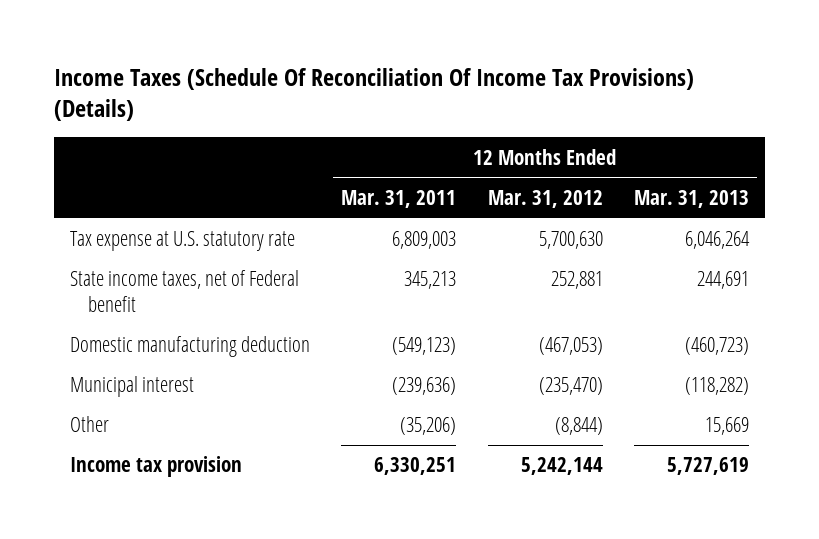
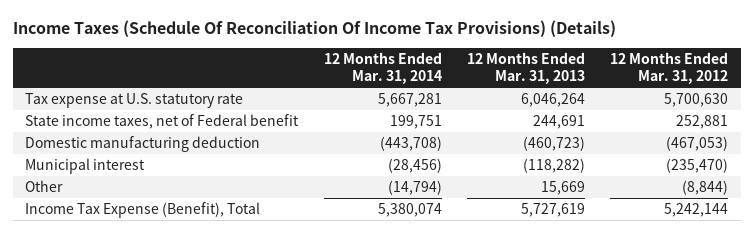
- | 12 Months Ended Mar. 31, 2011 | 12 Months Ended Mar. 31, 2012 | 12 Months Ended Mar. 31, 2013
+ | 12 Months Ended Mar. 31, 2014 | 12 Months Ended Mar. 31, 2013 | 12 Months Ended Mar. 31, 2012
- Income tax provision | 6,330,251 | 5,242,144 | 5,727,619
+ Income Tax Expense (Benefit), Total | 5,380,074 | 5,727,619 | 5,242,144

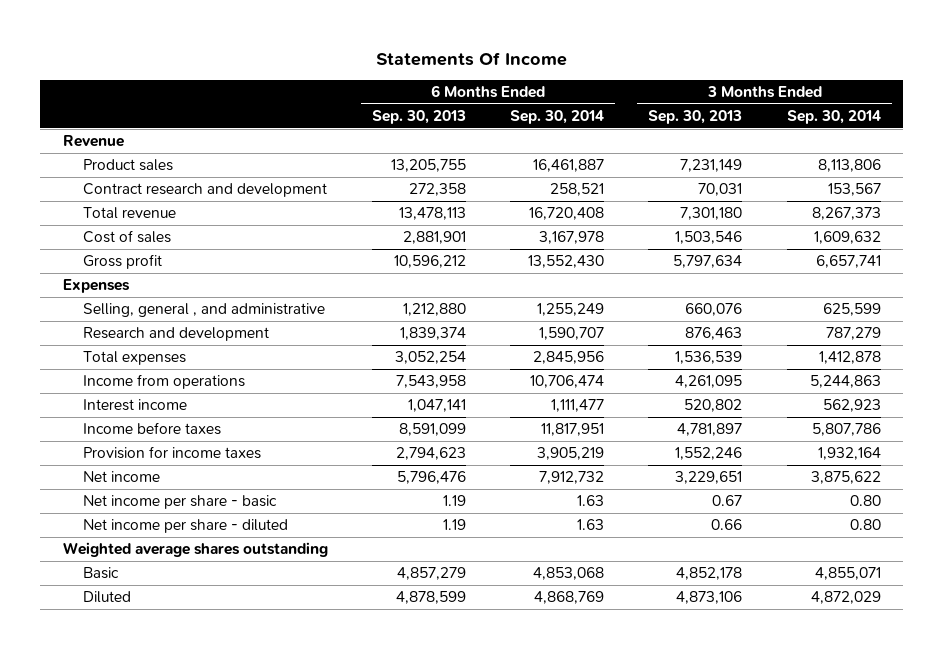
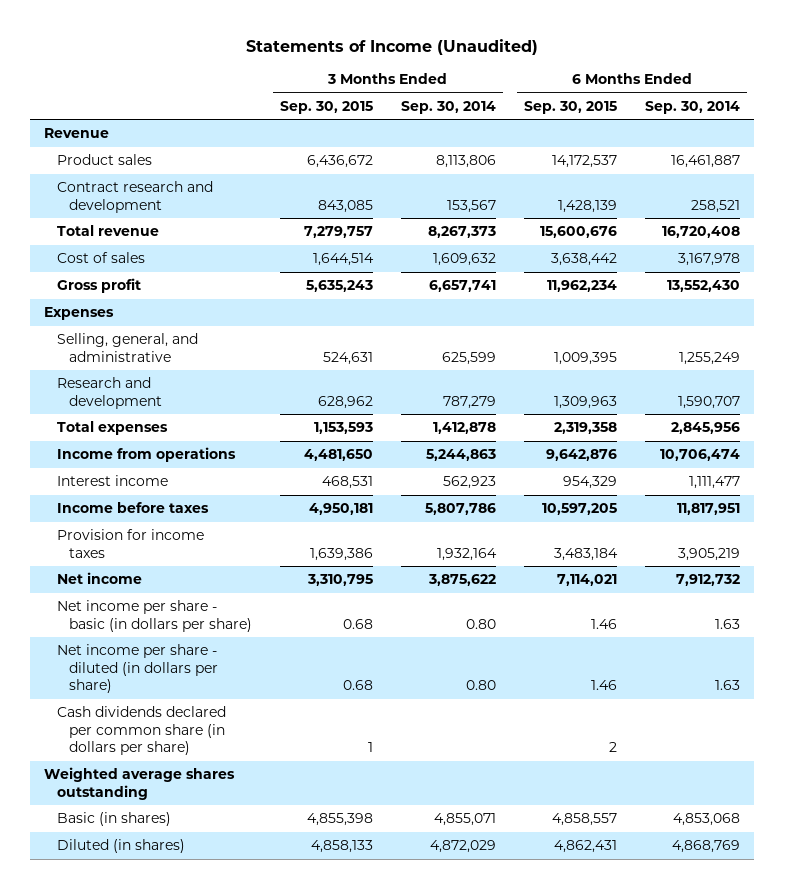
- Statements Of Income
+ Statements of Income (Unaudited)
- | 6 Months Ended Sep. 30, 2013 | 6 Months Ended Sep. 30, 2014 | 3 Months Ended Sep. 30, 2013 | 3 Months Ended Sep. 30, 2014
+ | 3 Months Ended Sep. 30, 2015 | 3 Months Ended Sep. 30, 2014 | 6 Months Ended Sep. 30, 2015 | 6 Months Ended Sep. 30, 2014
- Selling, general , and administrative | 1,212,880 | 1,255,249 | 660,076 | 625,599
+ Selling, general, and administrative | 524,631 | 625,599 | 1,009,395 | 1,255,249
- Net income per share - basic | 1.19 | 1.63 | 0.67 | 0.80
- Net income per share - diluted | 1.19 | 1.63 | 0.66 | 0.80
+ Net income per share - basic (in dollars per share) | 0.68 | 0.80 | 1.46 | 1.63
+ Net income per share - diluted (in dollars per share) | 0.68 | 0.80 | 1.46 | 1.63
+ Cash dividends declared per common share (in dollars per share) | 1 | | 2 |
- Basic | 4,857,279 | 4,853,068 | 4,852,178 | 4,855,071
- Diluted | 4,878,599 | 4,868,769 | 4,873,106 | 4,872,029
+ Basic (in shares) | 4,855,398 | 4,855,071 | 4,858,557 | 4,853,068
+ Diluted (in shares) | 4,858,133 | 4,872,029 | 4,862,431 | 4,868,769

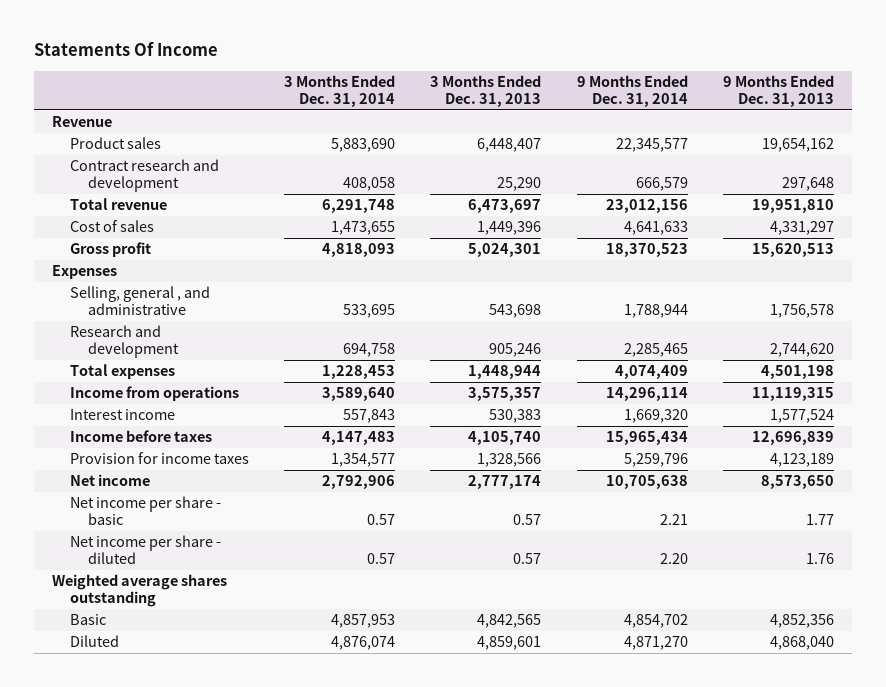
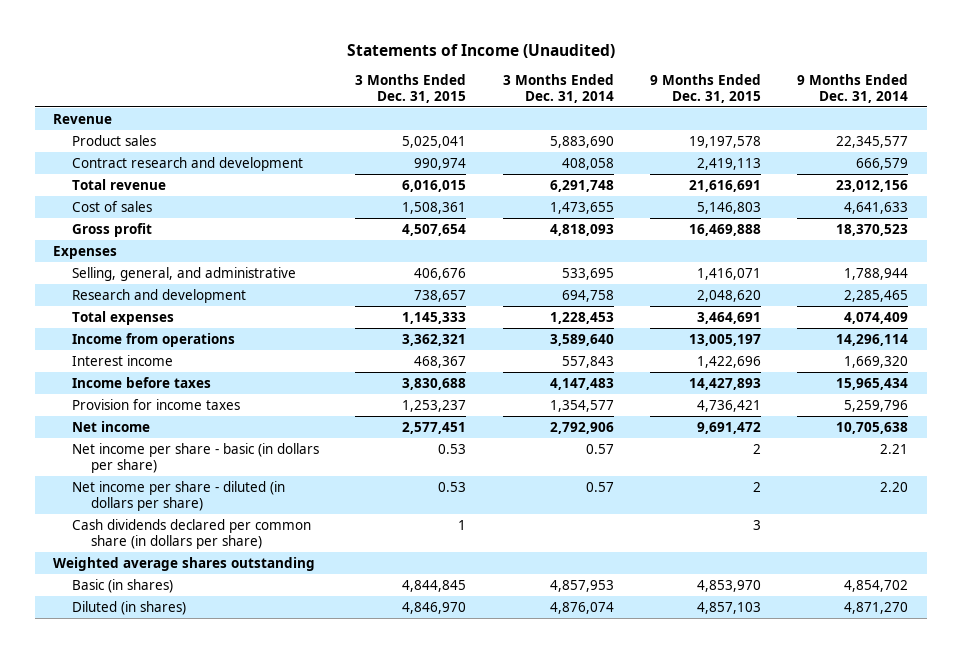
- Statements Of Income
+ Statements of Income (Unaudited)
- | 3 Months Ended Dec. 31, 2014 | 3 Months Ended Dec. 31, 2013 | 9 Months Ended Dec. 31, 2014 | 9 Months Ended Dec. 31, 2013
+ | 3 Months Ended Dec. 31, 2015 | 3 Months Ended Dec. 31, 2014 | 9 Months Ended Dec. 31, 2015 | 9 Months Ended Dec. 31, 2014
- Selling, general , and administrative | 533,695 | 543,698 | 1,788,944 | 1,756,578
+ Selling, general, and administrative | 406,676 | 533,695 | 1,416,071 | 1,788,944
- Net income per share - basic | 0.57 | 0.57 | 2.21 | 1.77
- Net income per share - diluted | 0.57 | 0.57 | 2.20 | 1.76
+ Net income per share - basic (in dollars per share) | 0.53 | 0.57 | 2 | 2.21
+ Net income per share - diluted (in dollars per share) | 0.53 | 0.57 | 2 | 2.20
+ Cash dividends declared per common share (in dollars per share) | 1 | | 3 |
- Basic | 4,857,953 | 4,842,565 | 4,854,702 | 4,852,356
- Diluted | 4,876,074 | 4,859,601 | 4,871,270 | 4,868,040
+ Basic (in shares) | 4,844,845 | 4,857,953 | 4,853,970 | 4,854,702
+ Diluted (in shares) | 4,846,970 | 4,876,074 | 4,857,103 | 4,871,270

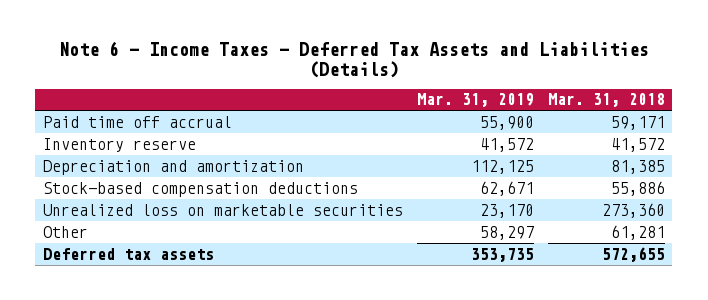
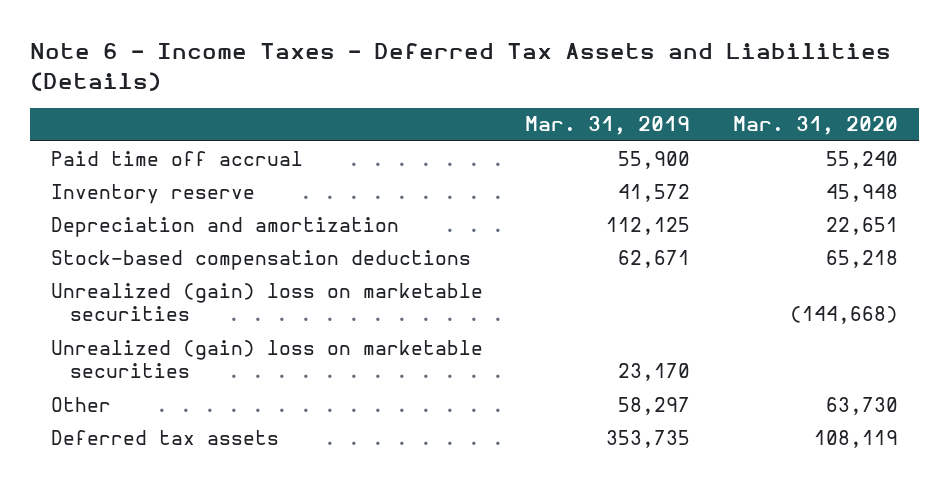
- | Mar. 31, 2019 | Mar. 31, 2018
+ | Mar. 31, 2019 | Mar. 31, 2020
- Unrealized loss on marketable securities | 23,170 | 273,360
+ Unrealized (gain) loss on marketable securities | | (144,668)
+ Unrealized (gain) loss on marketable securities | 23,170 |

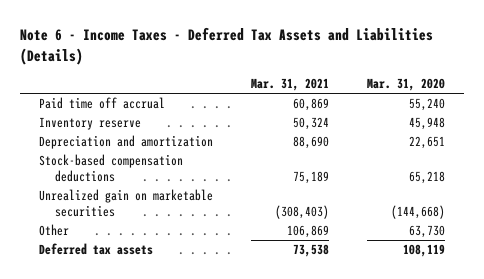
- | Mar. 31, 2019 | Mar. 31, 2020
+ | Mar. 31, 2021 | Mar. 31, 2020
- Unrealized (gain) loss on marketable securities | | (144,668)
- Unrealized (gain) loss on marketable securities | 23,170 |
+ Unrealized gain on marketable securities | (308,403) | (144,668)

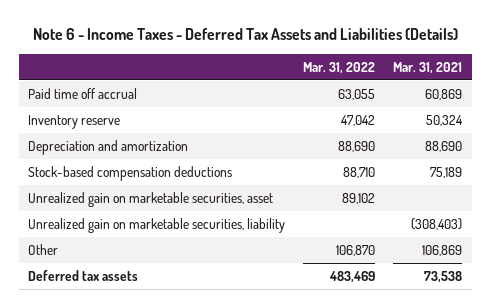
- | Mar. 31, 2021 | Mar. 31, 2020
+ | Mar. 31, 2022 | Mar. 31, 2021
- Unrealized gain on marketable securities | (308,403) | (144,668)
+ Unrealized gain on marketable securities, asset | 89,102 |
+ Unrealized gain on marketable securities, liability | | (308,403)

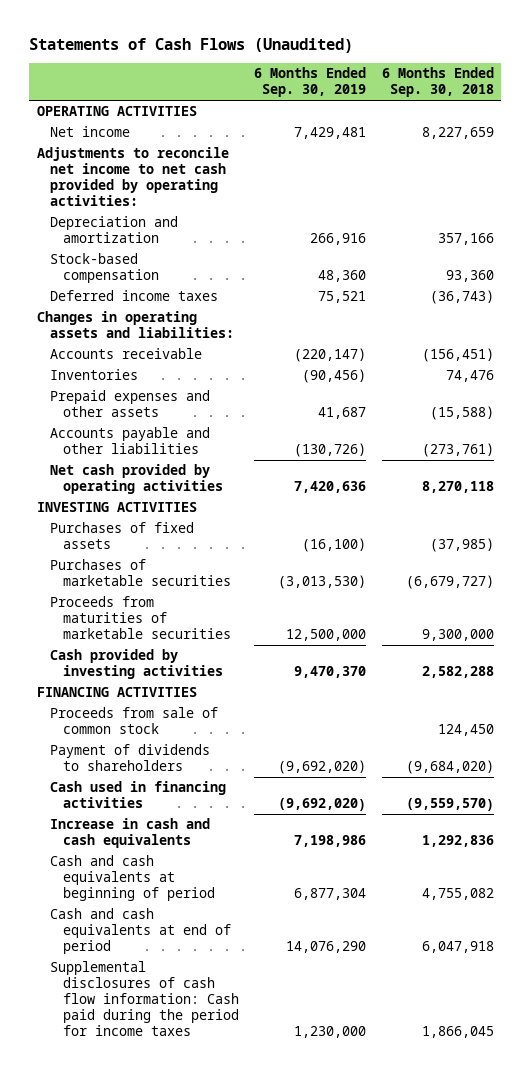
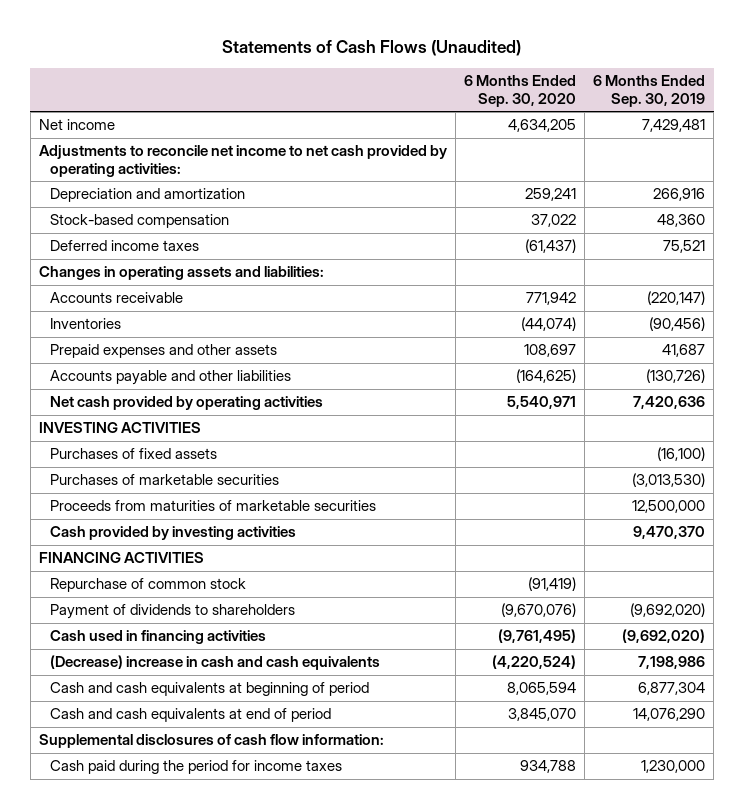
- | 6 Months Ended Sep. 30, 2019 | 6 Months Ended Sep. 30, 2018
+ | 6 Months Ended Sep. 30, 2020 | 6 Months Ended Sep. 30, 2019
- OPERATING ACTIVITIES
- Proceeds from sale of common stock | | 124,450
+ Repurchase of common stock | (91,419) |
- Increase in cash and cash equivalents | 7,198,986 | 1,292,836
+ (Decrease) increase in cash and cash equivalents | (4,220,524) | 7,198,986
- Supplemental disclosures of cash flow information: Cash paid during the period for income taxes | 1,230,000 | 1,866,045
+ Supplemental disclosures of cash flow information:
+ Cash paid during the period for income taxes | 934,788 | 1,230,000

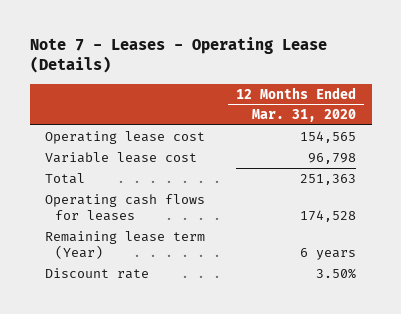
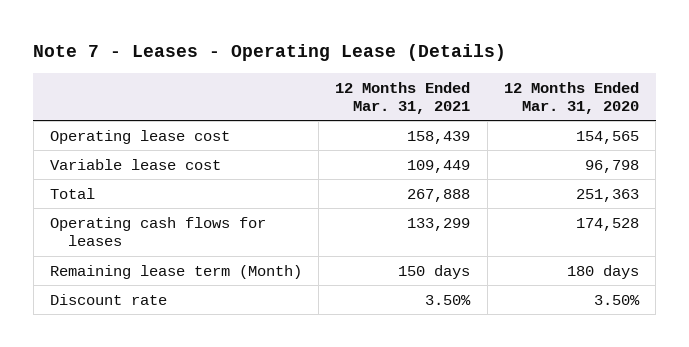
- | 12 Months Ended Mar. 31, 2020
+ | 12 Months Ended Mar. 31, 2021 | 12 Months Ended Mar. 31, 2020
- Remaining lease term (Year) | 6 years
+ Remaining lease term (Month) | 150 days | 180 days

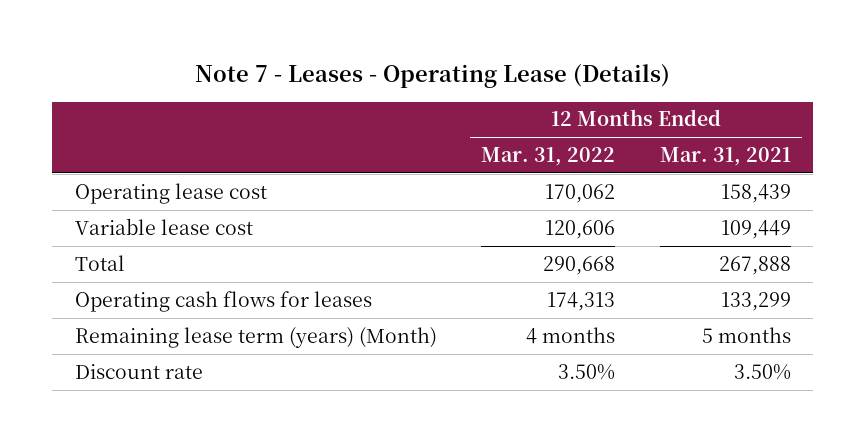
- | 12 Months Ended Mar. 31, 2021 | 12 Months Ended Mar. 31, 2020
+ | 12 Months Ended Mar. 31, 2022 | 12 Months Ended Mar. 31, 2021
- Remaining lease term (Month) | 150 days | 180 days
+ Remaining lease term (years) (Month) | 4 months | 5 months

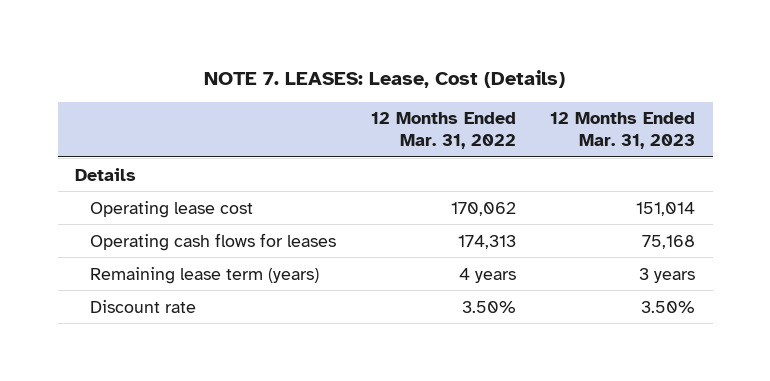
- Note 7 - Leases - Operating Lease (Details)
+ NOTE 7. LEASES: Lease, Cost (Details)
- | 12 Months Ended Mar. 31, 2022 | 12 Months Ended Mar. 31, 2021
+ | 12 Months Ended Mar. 31, 2022 | 12 Months Ended Mar. 31, 2023
+ Details
- Variable lease cost | 120,606 | 109,449
- Total | 290,668 | 267,888
- Remaining lease term (years) (Month) | 4 months | 5 months
+ Remaining lease term (years) | 4 years | 3 years

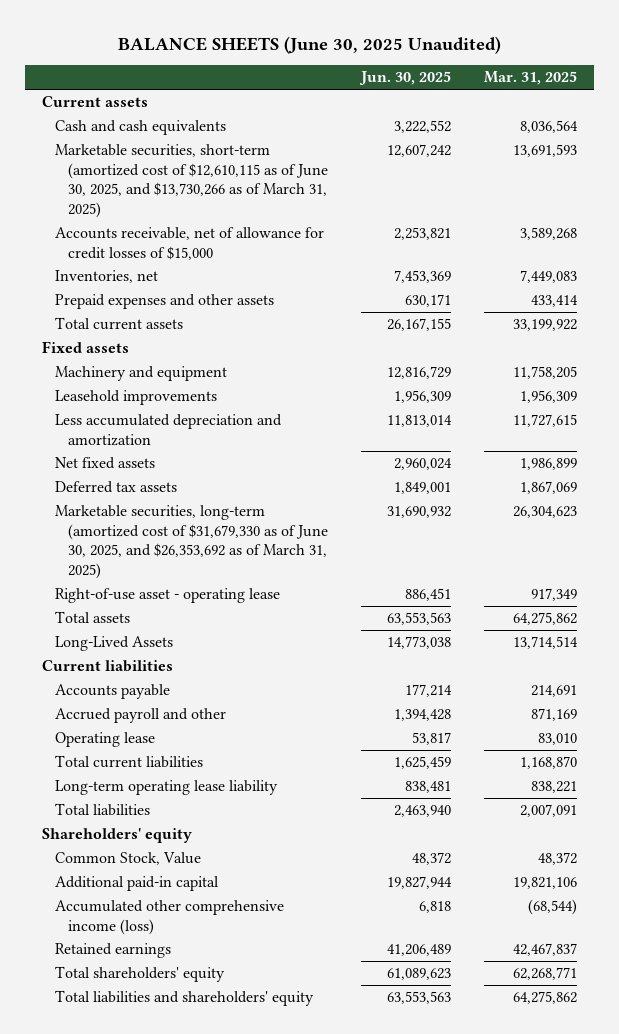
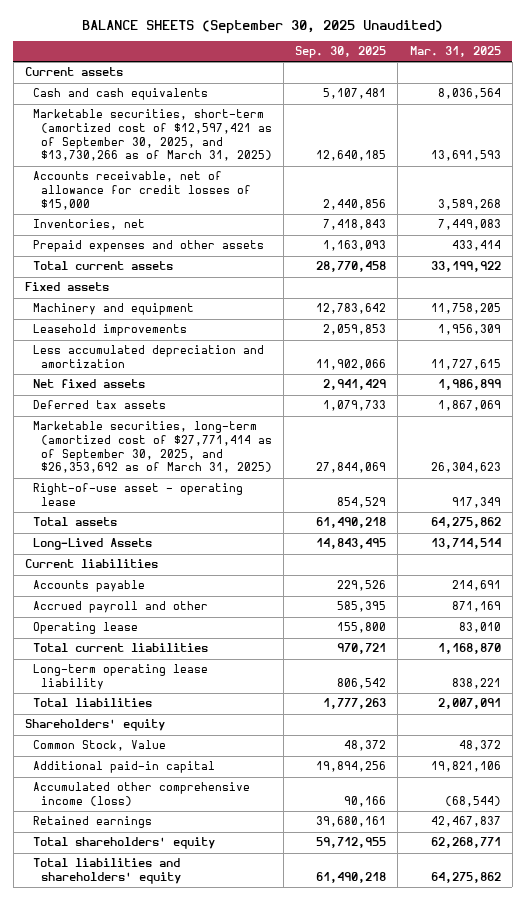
- BALANCE SHEETS (June 30, 2025 Unaudited)
+ BALANCE SHEETS (September 30, 2025 Unaudited)
- | Jun. 30, 2025 | Mar. 31, 2025
+ | Sep. 30, 2025 | Mar. 31, 2025
- Marketable securities, short-term (amortized cost of $12,610,115 as of June 30, 2025, and $13,730,266 as of March 31, 2025) | 12,607,242 | 13,691,593
+ Marketable securities, short-term (amortized cost of $12,597,421 as of September 30, 2025, and $13,730,266 as of March 31, 2025) | 12,640,185 | 13,691,593
- Marketable securities, long-term (amortized cost of $31,679,330 as of June 30, 2025, and $26,353,692 as of March 31, 2025) | 31,690,932 | 26,304,623
+ Marketable securities, long-term (amortized cost of $27,771,414 as of September 30, 2025, and $26,353,692 as of March 31, 2025) | 27,844,069 | 26,304,623

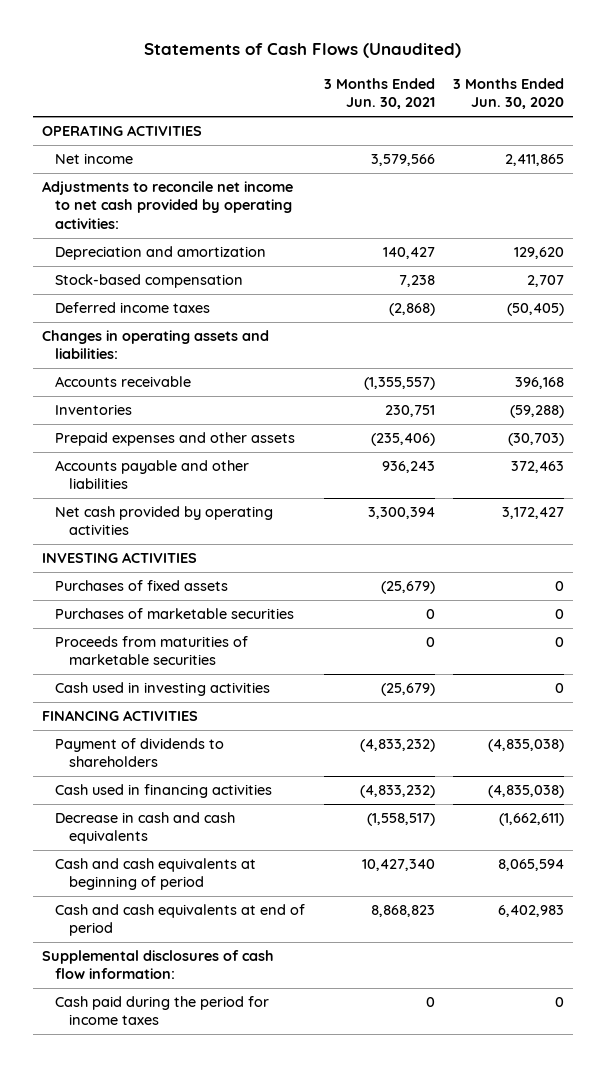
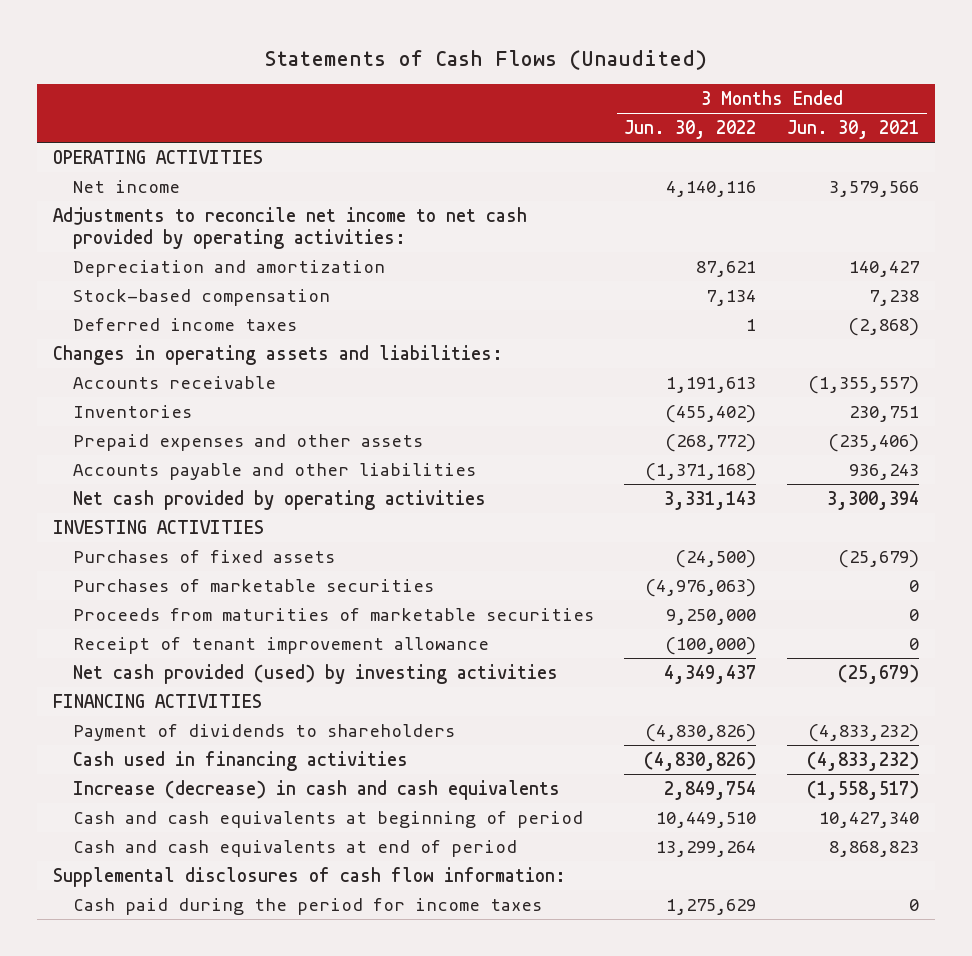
- | 3 Months Ended Jun. 30, 2021 | 3 Months Ended Jun. 30, 2020
+ | 3 Months Ended Jun. 30, 2022 | 3 Months Ended Jun. 30, 2021
- Cash used in investing activities | (25,679) | 0
+ Receipt of tenant improvement allowance | (100,000) | 0
+ Net cash provided (used) by investing activities | 4,349,437 | (25,679)
- Decrease in cash and cash equivalents | (1,558,517) | (1,662,611)
+ Increase (decrease) in cash and cash equivalents | 2,849,754 | (1,558,517)

